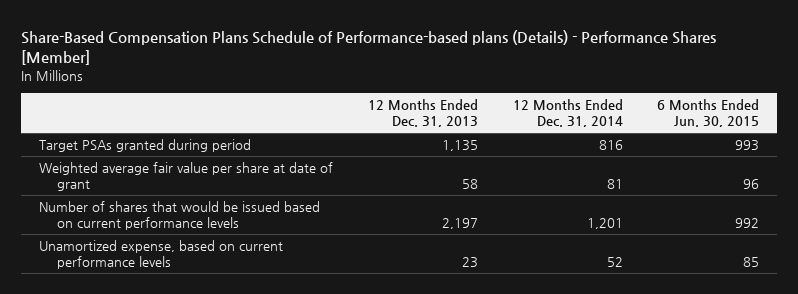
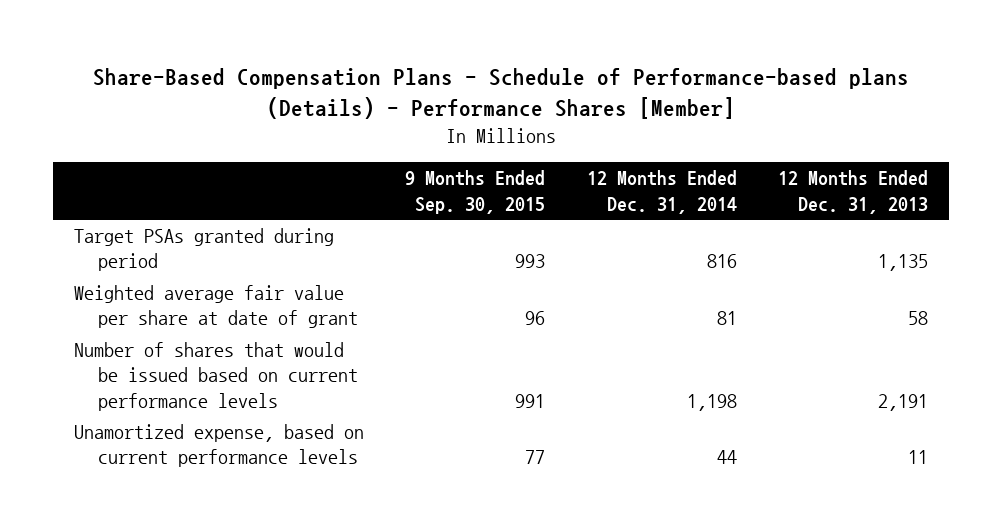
- Share-Based Compensation Plans Schedule of Performance-based plans (Details) - Performance Shares [Member]
+ Share-Based Compensation Plans - Schedule of Performance-based plans (Details) - Performance Shares [Member]
- | 12 Months Ended Dec. 31, 2013 | 12 Months Ended Dec. 31, 2014 | 6 Months Ended Jun. 30, 2015
+ | 9 Months Ended Sep. 30, 2015 | 12 Months Ended Dec. 31, 2014 | 12 Months Ended Dec. 31, 2013
- Number of shares that would be issued based on current performance levels | 2,197 | 1,201 | 992
- Unamortized expense, based on current performance levels | 23 | 52 | 85
+ Number of shares that would be issued based on current performance levels | 991 | 1,198 | 2,191
+ Unamortized expense, based on current performance levels | 77 | 44 | 11

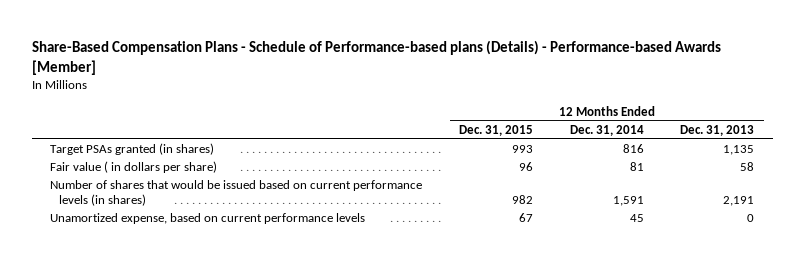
- Share-Based Compensation Plans - Schedule of Performance-based plans (Details) - Performance Shares [Member]
+ Share-Based Compensation Plans - Schedule of Performance-based plans (Details) - Performance-based Awards [Member]
- | 9 Months Ended Sep. 30, 2015 | 12 Months Ended Dec. 31, 2014 | 12 Months Ended Dec. 31, 2013
+ | 12 Months Ended Dec. 31, 2015 | 12 Months Ended Dec. 31, 2014 | 12 Months Ended Dec. 31, 2013
- Target PSAs granted during period | 993 | 816 | 1,135
- Weighted average fair value per share at date of grant | 96 | 81 | 58
- Number of shares that would be issued based on current performance levels | 991 | 1,198 | 2,191
- Unamortized expense, based on current performance levels | 77 | 44 | 11
+ Target PSAs granted (in shares) | 993 | 816 | 1,135
+ Fair value ( in dollars per share) | 96 | 81 | 58
+ Number of shares that would be issued based on current performance levels (in shares) | 982 | 1,591 | 2,191
+ Unamortized expense, based on current performance levels | 67 | 45 | 0

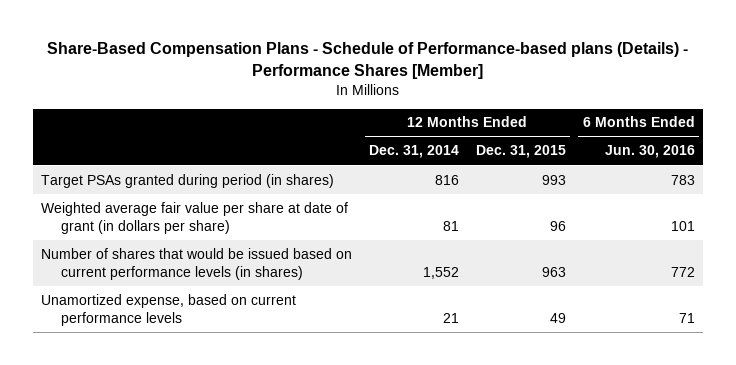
- Share-Based Compensation Plans - Schedule of Performance-based plans (Details) - Performance-based Awards [Member]
+ Share-Based Compensation Plans - Schedule of Performance-based plans (Details) - Performance Shares [Member]
- | 12 Months Ended Dec. 31, 2015 | 12 Months Ended Dec. 31, 2014 | 12 Months Ended Dec. 31, 2013
+ | 12 Months Ended Dec. 31, 2014 | 12 Months Ended Dec. 31, 2015 | 6 Months Ended Jun. 30, 2016
- Target PSAs granted (in shares) | 993 | 816 | 1,135
- Fair value ( in dollars per share) | 96 | 81 | 58
- Number of shares that would be issued based on current performance levels (in shares) | 982 | 1,591 | 2,191
- Unamortized expense, based on current performance levels | 67 | 45 | 0
+ Target PSAs granted during period (in shares) | 816 | 993 | 783
+ Weighted average fair value per share at date of grant (in dollars per share) | 81 | 96 | 101
+ Number of shares that would be issued based on current performance levels (in shares) | 1,552 | 963 | 772
+ Unamortized expense, based on current performance levels | 21 | 49 | 71

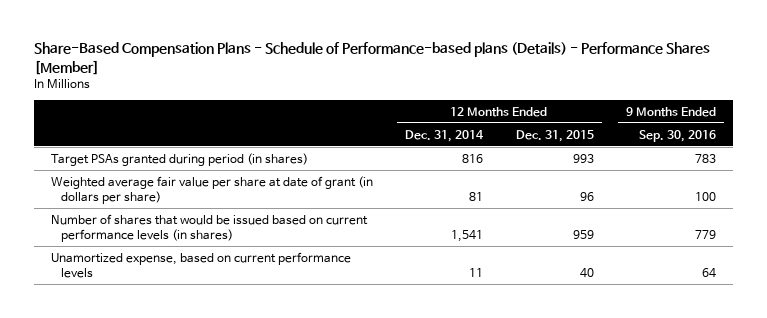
- | 12 Months Ended Dec. 31, 2014 | 12 Months Ended Dec. 31, 2015 | 6 Months Ended Jun. 30, 2016
+ | 12 Months Ended Dec. 31, 2014 | 12 Months Ended Dec. 31, 2015 | 9 Months Ended Sep. 30, 2016
- Number of shares that would be issued based on current performance levels (in shares) | 1,552 | 963 | 772
- Unamortized expense, based on current performance levels | 21 | 49 | 71
+ Number of shares that would be issued based on current performance levels (in shares) | 1,541 | 959 | 779
+ Unamortized expense, based on current performance levels | 11 | 40 | 64

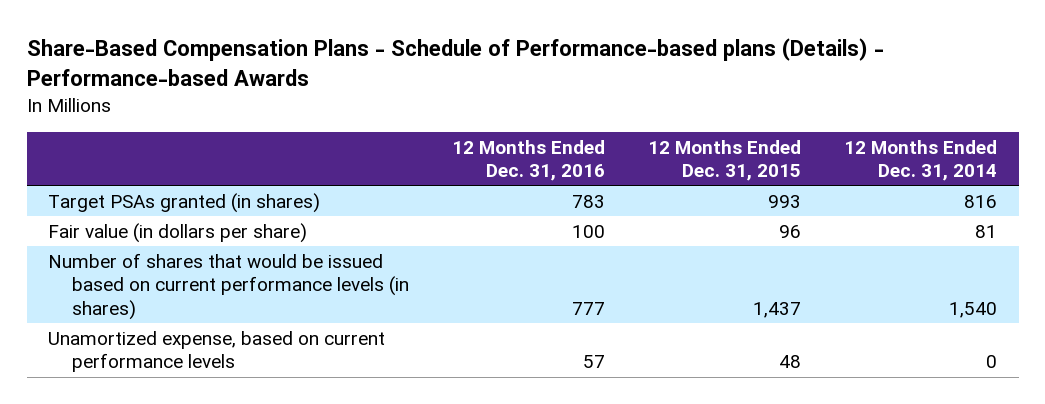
- Share-Based Compensation Plans - Schedule of Performance-based plans (Details) - Performance Shares [Member]
+ Share-Based Compensation Plans - Schedule of Performance-based plans (Details) - Performance-based Awards
- | 12 Months Ended Dec. 31, 2014 | 12 Months Ended Dec. 31, 2015 | 9 Months Ended Sep. 30, 2016
+ | 12 Months Ended Dec. 31, 2016 | 12 Months Ended Dec. 31, 2015 | 12 Months Ended Dec. 31, 2014
- Target PSAs granted during period (in shares) | 816 | 993 | 783
- Weighted average fair value per share at date of grant (in dollars per share) | 81 | 96 | 100
- Number of shares that would be issued based on current performance levels (in shares) | 1,541 | 959 | 779
- Unamortized expense, based on current performance levels | 11 | 40 | 64
+ Target PSAs granted (in shares) | 783 | 993 | 816
+ Fair value (in dollars per share) | 100 | 96 | 81
+ Number of shares that would be issued based on current performance levels (in shares) | 777 | 1,437 | 1,540
+ Unamortized expense, based on current performance levels | 57 | 48 | 0

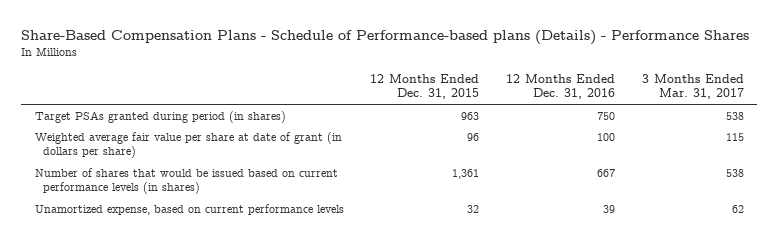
- Share-Based Compensation Plans - Schedule of Performance-based plans (Details) - Performance-based Awards
+ Share-Based Compensation Plans - Schedule of Performance-based plans (Details) - Performance Shares
- | 12 Months Ended Dec. 31, 2016 | 12 Months Ended Dec. 31, 2015 | 12 Months Ended Dec. 31, 2014
+ | 12 Months Ended Dec. 31, 2015 | 12 Months Ended Dec. 31, 2016 | 3 Months Ended Mar. 31, 2017
- Target PSAs granted (in shares) | 783 | 993 | 816
- Fair value (in dollars per share) | 100 | 96 | 81
- Number of shares that would be issued based on current performance levels (in shares) | 777 | 1,437 | 1,540
- Unamortized expense, based on current performance levels | 57 | 48 | 0
+ Target PSAs granted during period (in shares) | 963 | 750 | 538
+ Weighted average fair value per share at date of grant (in dollars per share) | 96 | 100 | 115
+ Number of shares that would be issued based on current performance levels (in shares) | 1,361 | 667 | 538
+ Unamortized expense, based on current performance levels | 32 | 39 | 62

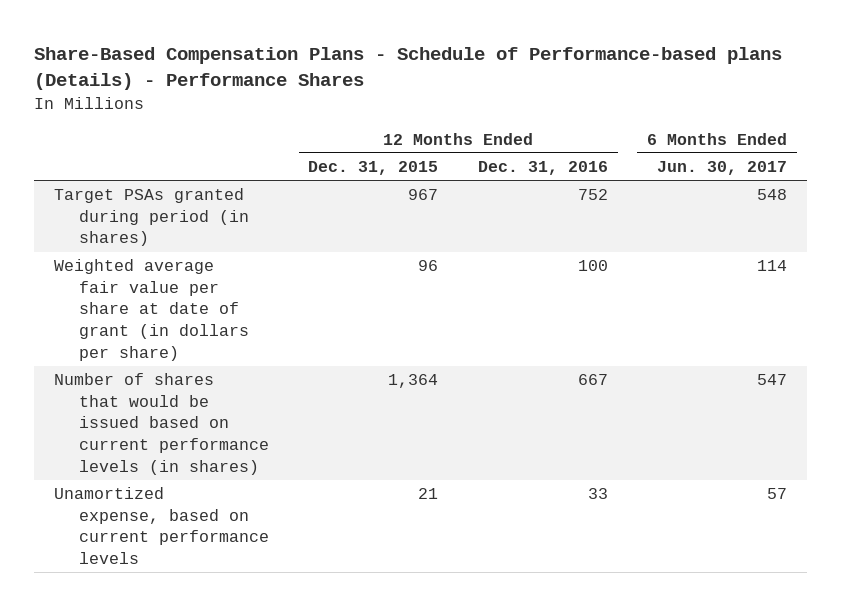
- | 12 Months Ended Dec. 31, 2015 | 12 Months Ended Dec. 31, 2016 | 3 Months Ended Mar. 31, 2017
+ | 12 Months Ended Dec. 31, 2015 | 12 Months Ended Dec. 31, 2016 | 6 Months Ended Jun. 30, 2017
- Target PSAs granted during period (in shares) | 963 | 750 | 538
+ Target PSAs granted during period (in shares) | 967 | 752 | 548
- Number of shares that would be issued based on current performance levels (in shares) | 1,361 | 667 | 538
- Unamortized expense, based on current performance levels | 32 | 39 | 62
+ Number of shares that would be issued based on current performance levels (in shares) | 1,364 | 667 | 547
+ Unamortized expense, based on current performance levels | 21 | 33 | 57

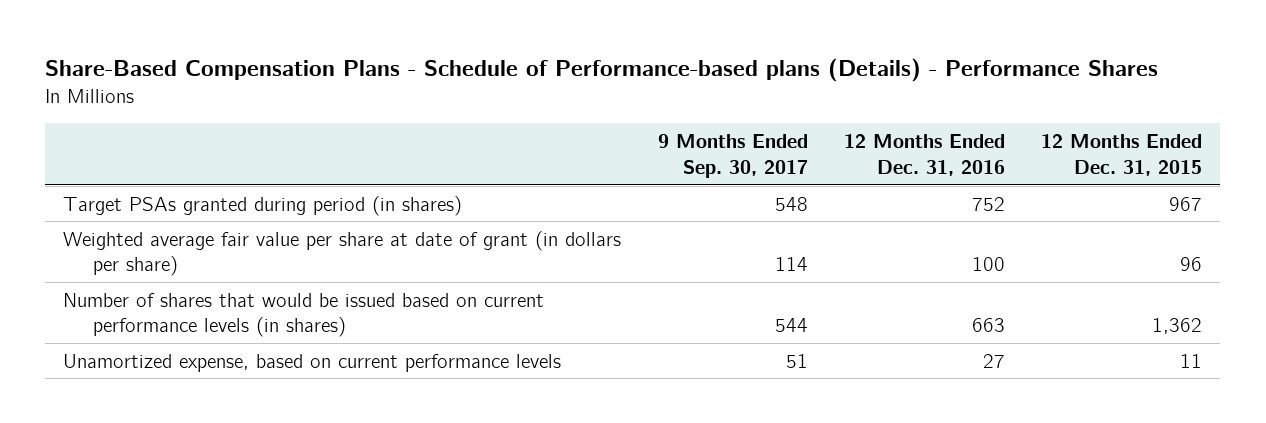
- | 12 Months Ended Dec. 31, 2015 | 12 Months Ended Dec. 31, 2016 | 6 Months Ended Jun. 30, 2017
+ | 9 Months Ended Sep. 30, 2017 | 12 Months Ended Dec. 31, 2016 | 12 Months Ended Dec. 31, 2015
- Number of shares that would be issued based on current performance levels (in shares) | 1,364 | 667 | 547
- Unamortized expense, based on current performance levels | 21 | 33 | 57
+ Number of shares that would be issued based on current performance levels (in shares) | 544 | 663 | 1,362
+ Unamortized expense, based on current performance levels | 51 | 27 | 11

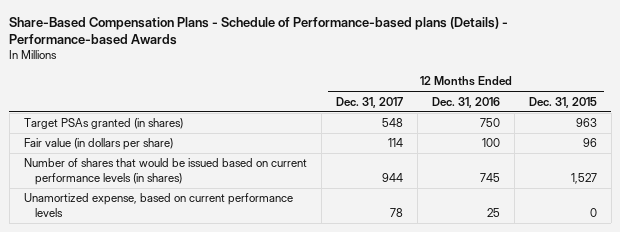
- Share-Based Compensation Plans - Schedule of Performance-based plans (Details) - Performance Shares
+ Share-Based Compensation Plans - Schedule of Performance-based plans (Details) - Performance-based Awards
- | 9 Months Ended Sep. 30, 2017 | 12 Months Ended Dec. 31, 2016 | 12 Months Ended Dec. 31, 2015
+ | 12 Months Ended Dec. 31, 2017 | 12 Months Ended Dec. 31, 2016 | 12 Months Ended Dec. 31, 2015
- Target PSAs granted during period (in shares) | 548 | 752 | 967
- Weighted average fair value per share at date of grant (in dollars per share) | 114 | 100 | 96
- Number of shares that would be issued based on current performance levels (in shares) | 544 | 663 | 1,362
- Unamortized expense, based on current performance levels | 51 | 27 | 11
+ Target PSAs granted (in shares) | 548 | 750 | 963
+ Fair value (in dollars per share) | 114 | 100 | 96
+ Number of shares that would be issued based on current performance levels (in shares) | 944 | 745 | 1,527
+ Unamortized expense, based on current performance levels | 78 | 25 | 0

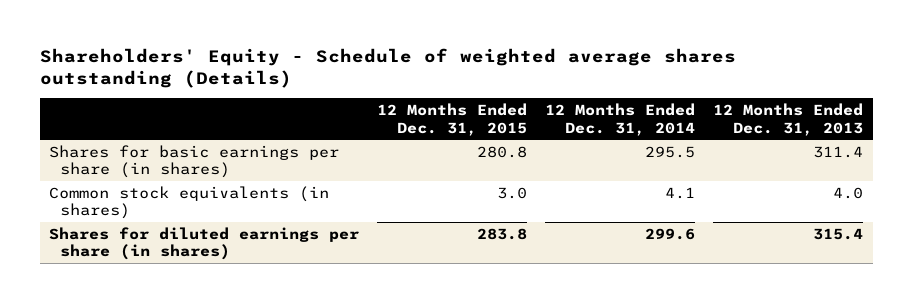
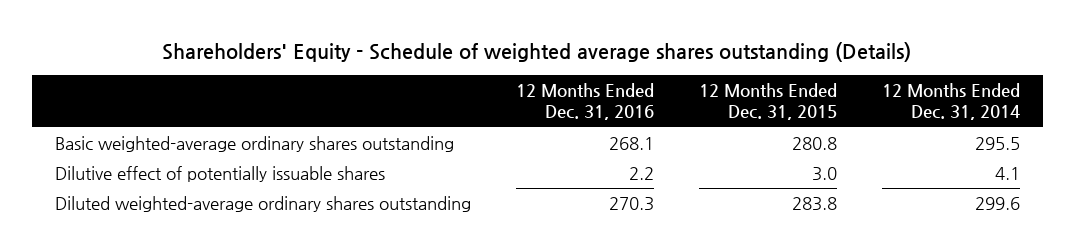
- | 12 Months Ended Dec. 31, 2015 | 12 Months Ended Dec. 31, 2014 | 12 Months Ended Dec. 31, 2013
+ | 12 Months Ended Dec. 31, 2016 | 12 Months Ended Dec. 31, 2015 | 12 Months Ended Dec. 31, 2014
- Shares for basic earnings per share (in shares) | 280.8 | 295.5 | 311.4
- Common stock equivalents (in shares) | 3.0 | 4.1 | 4.0
- Shares for diluted earnings per share (in shares) | 283.8 | 299.6 | 315.4
+ Basic weighted-average ordinary shares outstanding | 268.1 | 280.8 | 295.5
+ Dilutive effect of potentially issuable shares | 2.2 | 3.0 | 4.1
+ Diluted weighted-average ordinary shares outstanding | 270.3 | 283.8 | 299.6

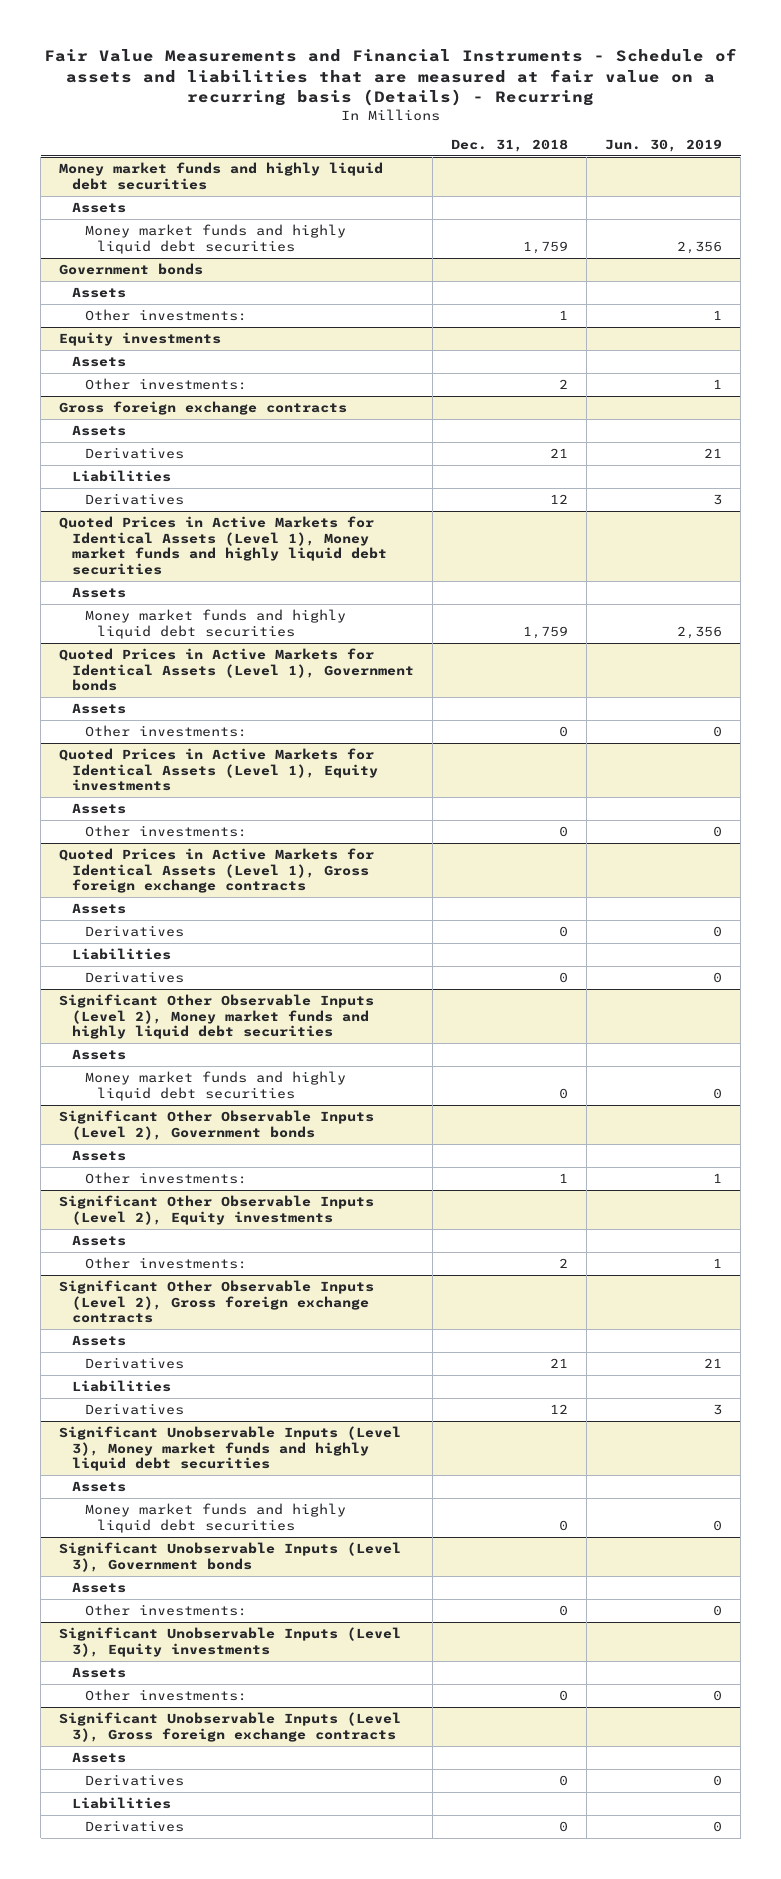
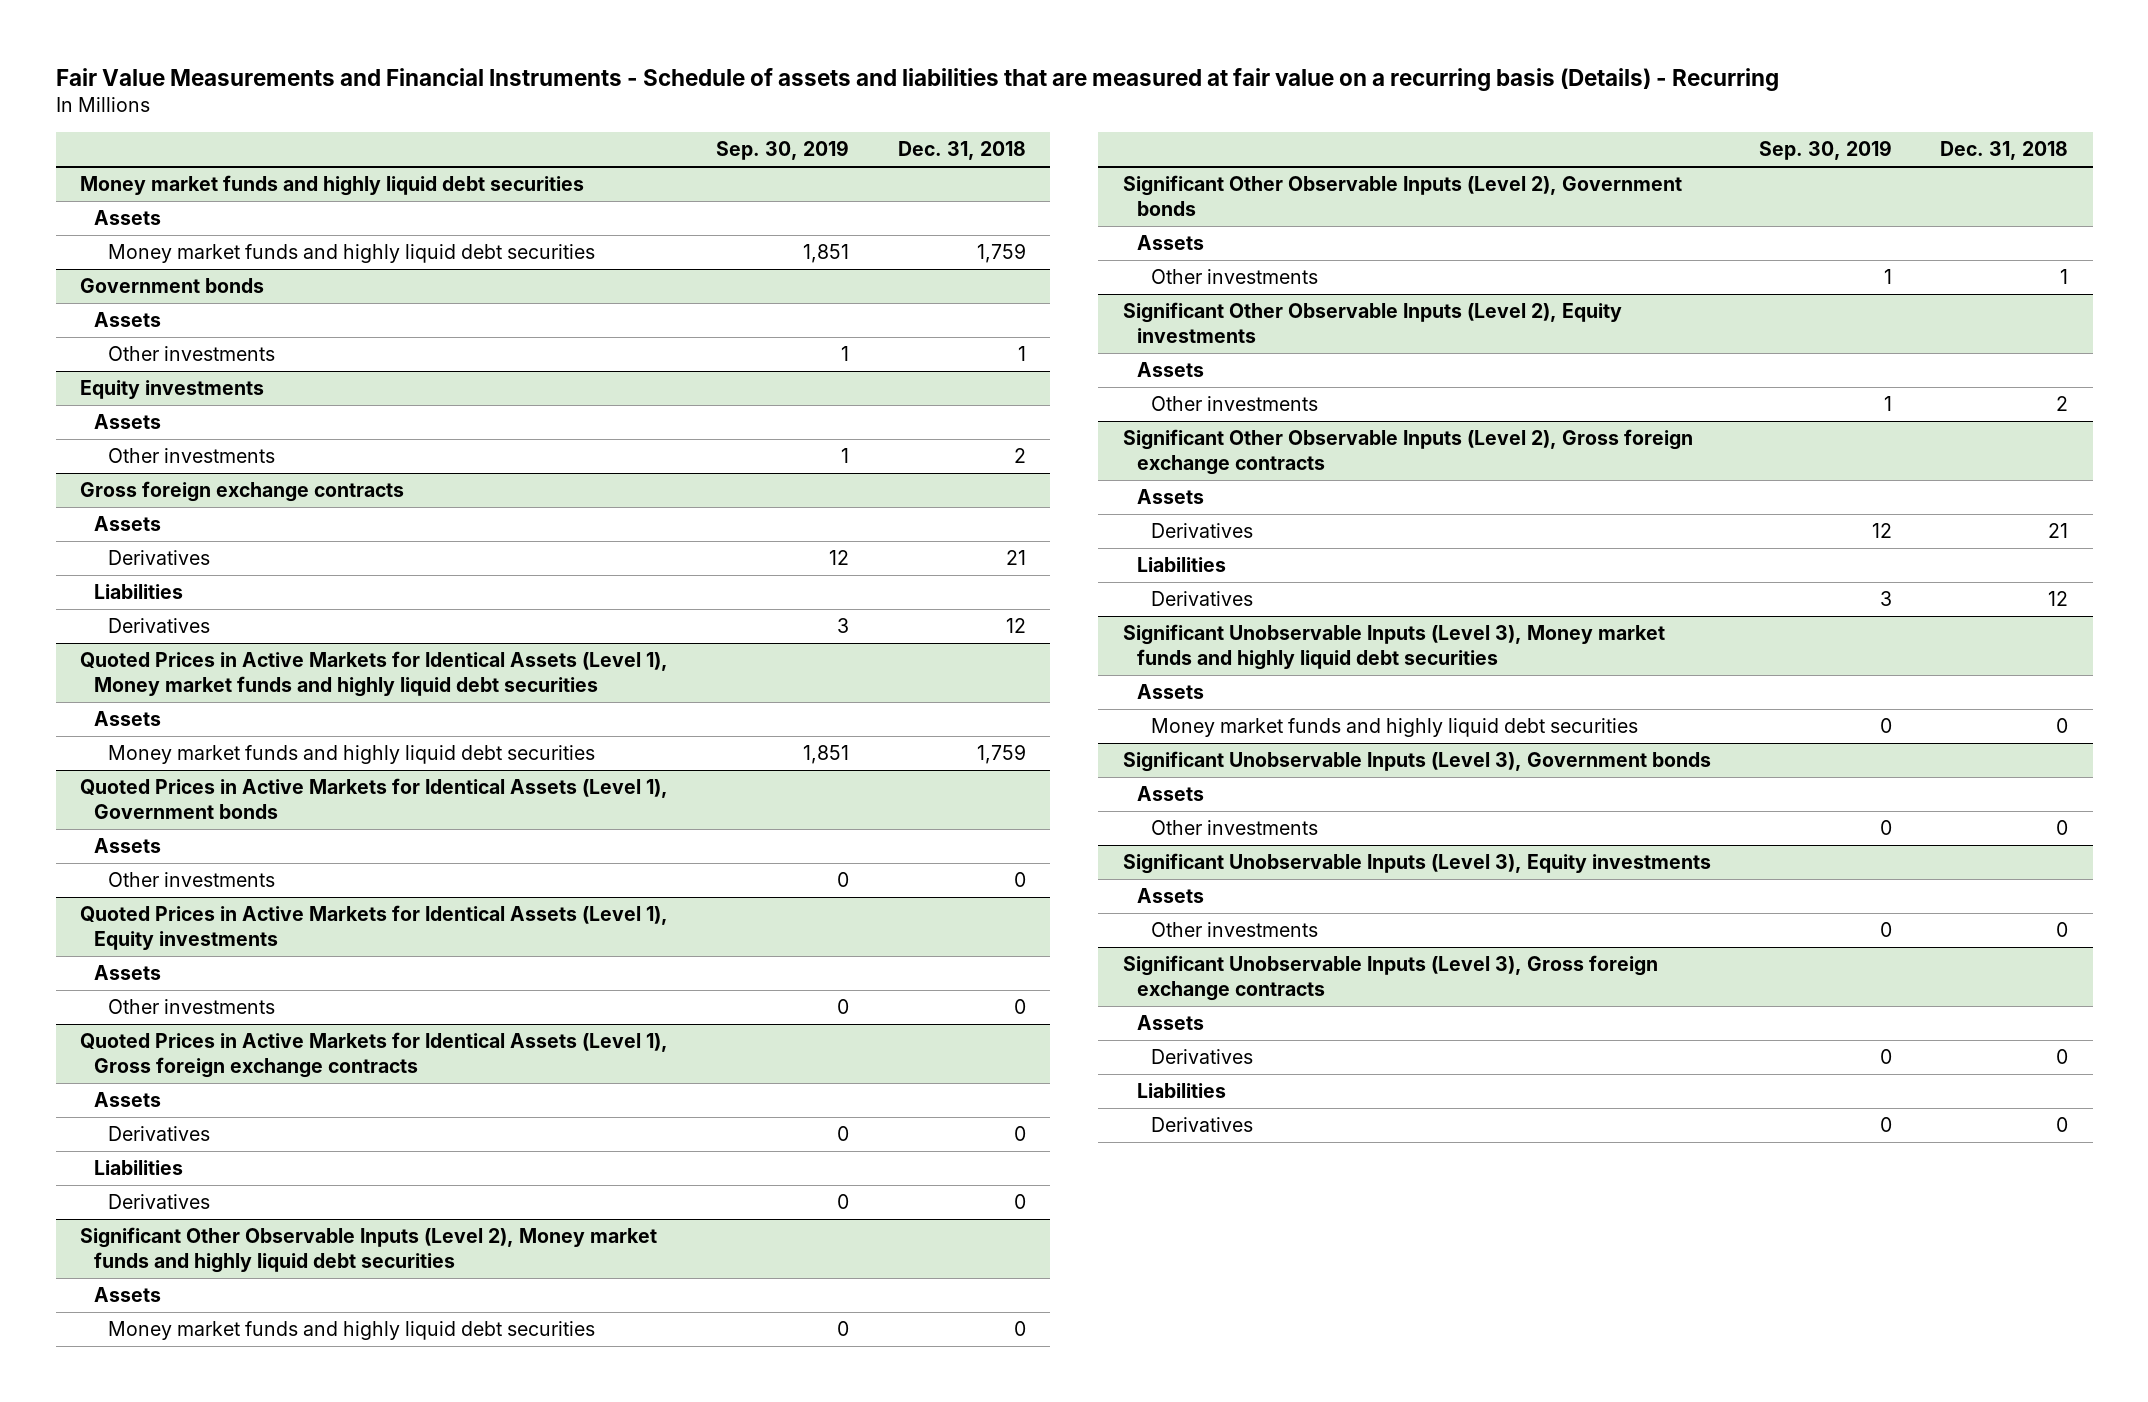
- | Dec. 31, 2018 | Jun. 30, 2019
+ | Sep. 30, 2019 | Dec. 31, 2018
@ Government bonds
- Other investments: | 1 | 1
+ Other investments | 1 | 1
@ Equity investments
- Other investments: | 2 | 1
+ Other investments | 1 | 2
@ Quoted Prices in Active Markets for Identical Assets (Level 1), Government bonds
- Other investments: | 0 | 0
+ Other investments | 0 | 0
@ Quoted Prices in Active Markets for Identical Assets (Level 1), Equity investments
- Other investments: | 0 | 0
+ Other investments | 0 | 0
@ Significant Other Observable Inputs (Level 2), Government bonds
- Other investments: | 1 | 1
+ Other investments | 1 | 1
@ Significant Other Observable Inputs (Level 2), Equity investments
- Other investments: | 2 | 1
+ Other investments | 1 | 2
@ Significant Unobservable Inputs (Level 3), Government bonds
- Other investments: | 0 | 0
+ Other investments | 0 | 0
@ Significant Unobservable Inputs (Level 3), Equity investments
- Other investments: | 0 | 0
+ Other investments | 0 | 0

